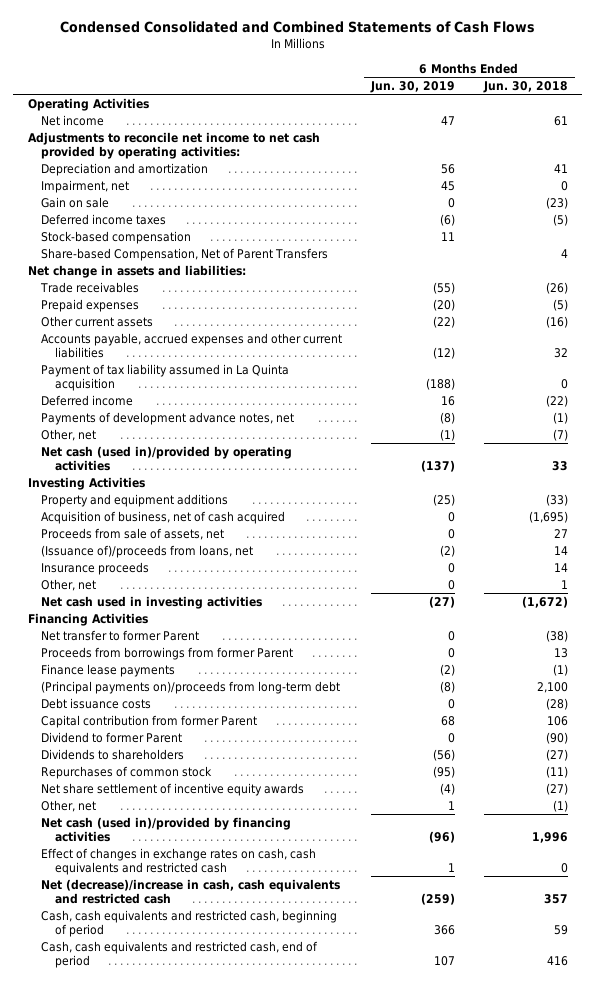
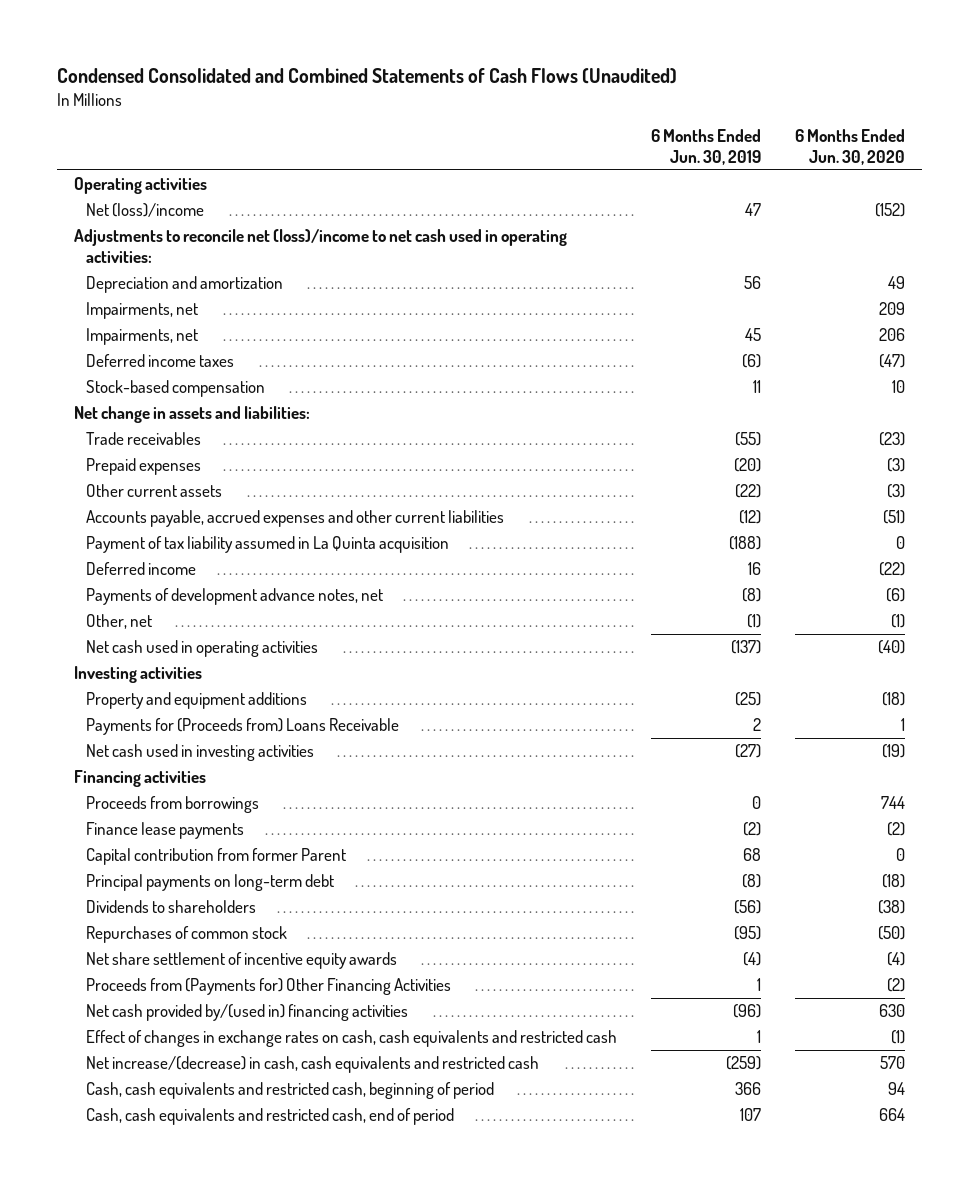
- Condensed Consolidated and Combined Statements of Cash Flows
+ Condensed Consolidated and Combined Statements of Cash Flows (Unaudited)
- | 6 Months Ended Jun. 30, 2019 | 6 Months Ended Jun. 30, 2018
+ | 6 Months Ended Jun. 30, 2019 | 6 Months Ended Jun. 30, 2020
- Operating Activities
- Net income | 47 | 61
- Adjustments to reconcile net income to net cash provided by operating activities:
+ Operating activities
+ Net (loss)/income | 47 | (152)
+ Adjustments to reconcile net (loss)/income to net cash used in operating activities:
- Impairment, net | 45 | 0
- Gain on sale | 0 | (23)
+ Impairments, net | | 209
+ Impairments, net | 45 | 206
- Share-based Compensation, Net of Parent Transfers | | 4
- Net cash (used in)/provided by operating activities | (137) | 33
- Investing Activities
+ Net cash used in operating activities | (137) | (40)
+ Investing activities
- Acquisition of business, net of cash acquired | 0 | (1,695)
- Proceeds from sale of assets, net | 0 | 27
- (Issuance of)/proceeds from loans, net | (2) | 14
- Insurance proceeds | 0 | 14
- Other, net | 0 | 1
+ Payments for (Proceeds from) Loans Receivable | 2 | 1
- Financing Activities
- Net transfer to former Parent | 0 | (38)
- Proceeds from borrowings from former Parent | 0 | 13
+ Financing activities
+ Proceeds from borrowings | 0 | 744
- (Principal payments on)/proceeds from long-term debt | (8) | 2,100
- Debt issuance costs | 0 | (28)
- Dividend to former Parent | 0 | (90)
+ Principal payments on long-term debt | (8) | (18)
- Other, net | 1 | (1)
- Net cash (used in)/provided by financing activities | (96) | 1,996
+ Proceeds from (Payments for) Other Financing Activities | 1 | (2)
+ Net cash provided by/(used in) financing activities | (96) | 630
- Net (decrease)/increase in cash, cash equivalents and restricted cash | (259) | 357
+ Net increase/(decrease) in cash, cash equivalents and restricted cash | (259) | 570

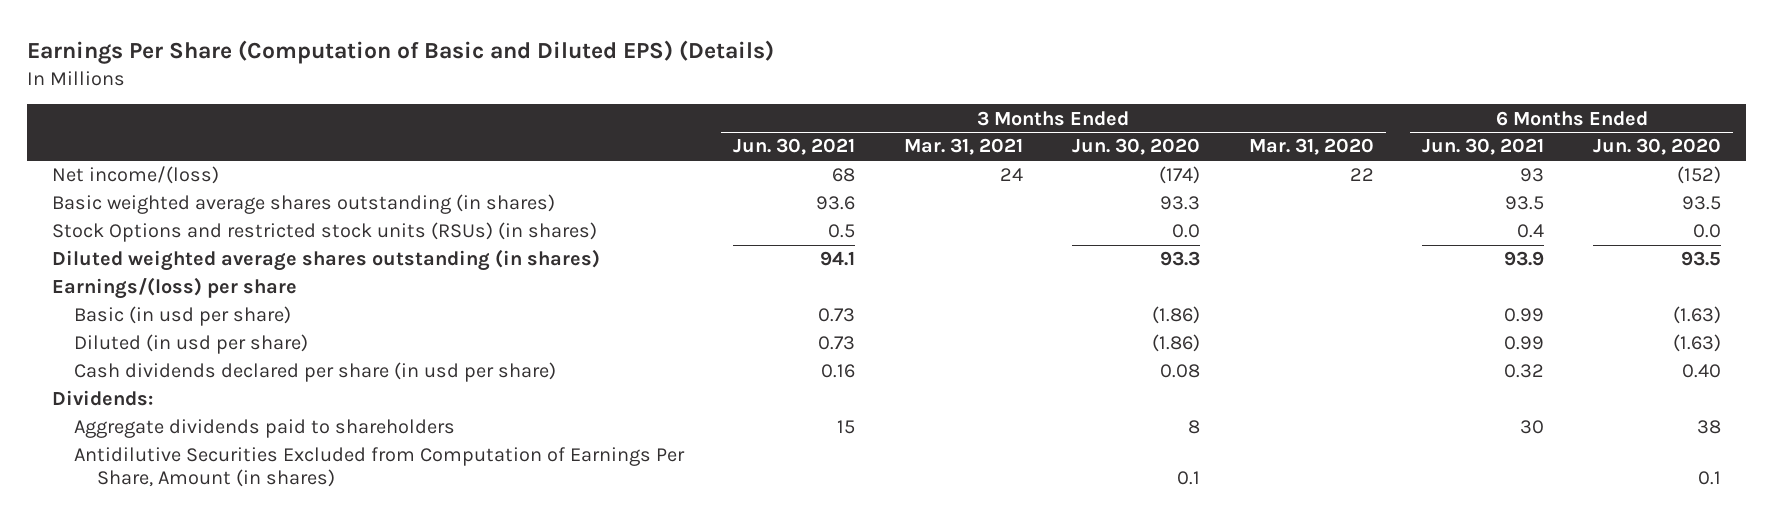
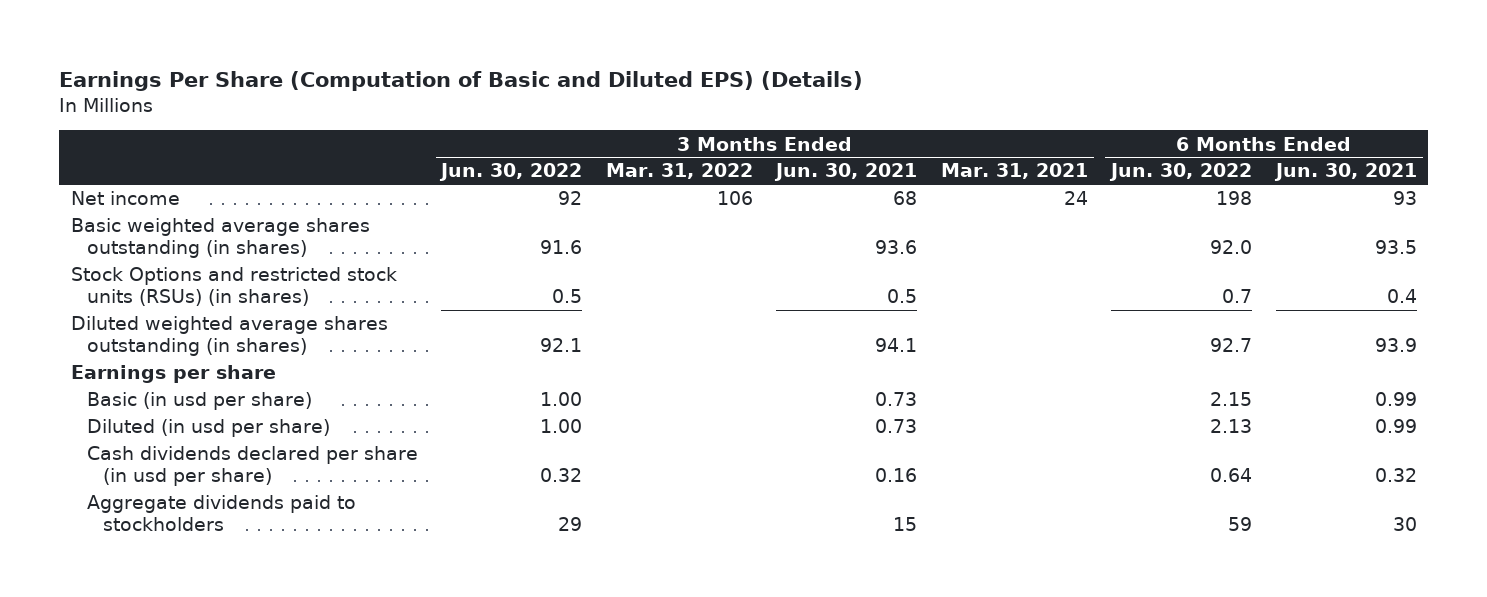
- | 3 Months Ended Jun. 30, 2021 | 3 Months Ended Mar. 31, 2021 | 3 Months Ended Jun. 30, 2020 | 3 Months Ended Mar. 31, 2020 | 6 Months Ended Jun. 30, 2021 | 6 Months Ended Jun. 30, 2020
+ | 3 Months Ended Jun. 30, 2022 | 3 Months Ended Mar. 31, 2022 | 3 Months Ended Jun. 30, 2021 | 3 Months Ended Mar. 31, 2021 | 6 Months Ended Jun. 30, 2022 | 6 Months Ended Jun. 30, 2021
- Net income/(loss) | 68 | 24 | (174) | 22 | 93 | (152)
+ Net income | 92 | 106 | 68 | 24 | 198 | 93
- Earnings/(loss) per share
+ Earnings per share
- Dividends:
- Aggregate dividends paid to shareholders | 15 | | 8 | | 30 | 38
- Antidilutive Securities Excluded from Computation of Earnings Per Share, Amount (in shares) | | | 0.1 | | | 0.1
+ Aggregate dividends paid to stockholders | 29 | | 15 | | 59 | 30

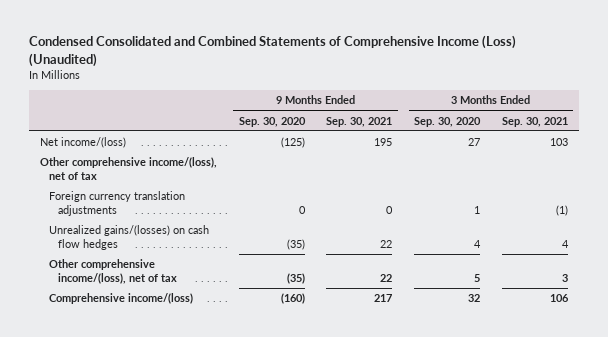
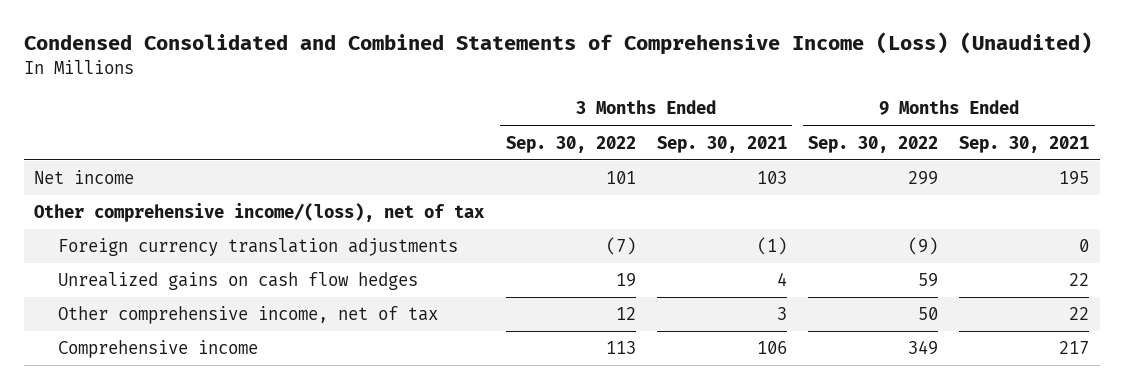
- | 9 Months Ended Sep. 30, 2020 | 9 Months Ended Sep. 30, 2021 | 3 Months Ended Sep. 30, 2020 | 3 Months Ended Sep. 30, 2021
+ | 3 Months Ended Sep. 30, 2022 | 3 Months Ended Sep. 30, 2021 | 9 Months Ended Sep. 30, 2022 | 9 Months Ended Sep. 30, 2021
- Net income/(loss) | (125) | 195 | 27 | 103
+ Net income | 101 | 103 | 299 | 195
- Unrealized gains/(losses) on cash flow hedges | (35) | 22 | 4 | 4
- Other comprehensive income/(loss), net of tax | (35) | 22 | 5 | 3
- Comprehensive income/(loss) | (160) | 217 | 32 | 106
+ Unrealized gains on cash flow hedges | 19 | 4 | 59 | 22
+ Other comprehensive income, net of tax | 12 | 3 | 50 | 22
+ Comprehensive income | 113 | 106 | 349 | 217

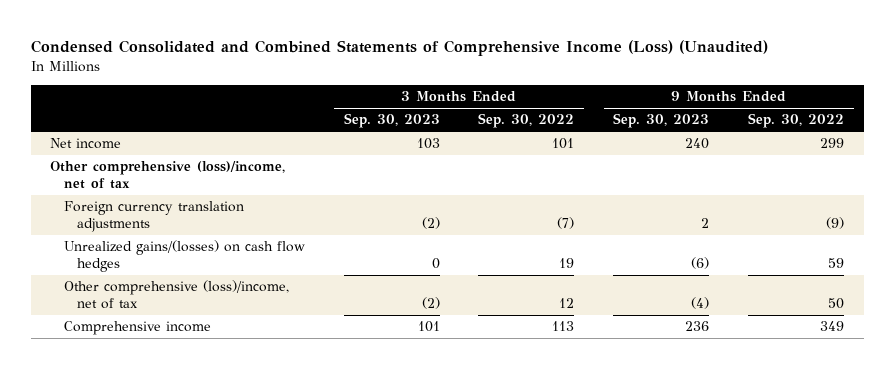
- | 3 Months Ended Sep. 30, 2022 | 3 Months Ended Sep. 30, 2021 | 9 Months Ended Sep. 30, 2022 | 9 Months Ended Sep. 30, 2021
+ | 3 Months Ended Sep. 30, 2023 | 3 Months Ended Sep. 30, 2022 | 9 Months Ended Sep. 30, 2023 | 9 Months Ended Sep. 30, 2022
- Other comprehensive income/(loss), net of tax
+ Other comprehensive (loss)/income, net of tax
- Unrealized gains on cash flow hedges | 19 | 4 | 59 | 22
- Other comprehensive income, net of tax | 12 | 3 | 50 | 22
+ Unrealized gains/(losses) on cash flow hedges | 0 | 19 | (6) | 59
+ Other comprehensive (loss)/income, net of tax | (2) | 12 | (4) | 50

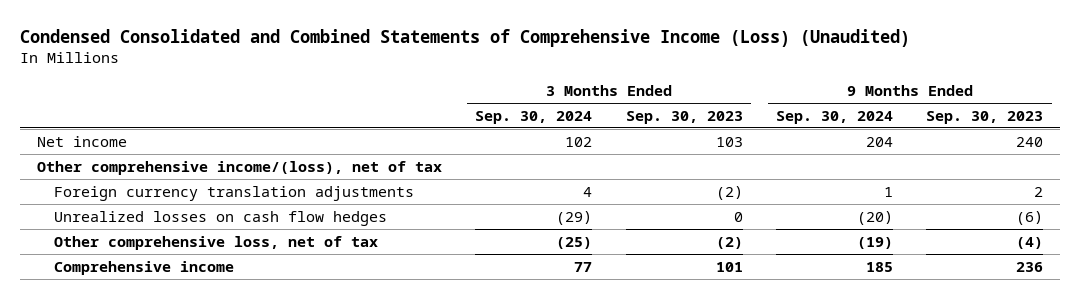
- | 3 Months Ended Sep. 30, 2023 | 3 Months Ended Sep. 30, 2022 | 9 Months Ended Sep. 30, 2023 | 9 Months Ended Sep. 30, 2022
+ | 3 Months Ended Sep. 30, 2024 | 3 Months Ended Sep. 30, 2023 | 9 Months Ended Sep. 30, 2024 | 9 Months Ended Sep. 30, 2023
- Other comprehensive (loss)/income, net of tax
+ Other comprehensive income/(loss), net of tax
- Unrealized gains/(losses) on cash flow hedges | 0 | 19 | (6) | 59
- Other comprehensive (loss)/income, net of tax | (2) | 12 | (4) | 50
+ Unrealized losses on cash flow hedges | (29) | 0 | (20) | (6)
+ Other comprehensive loss, net of tax | (25) | (2) | (19) | (4)

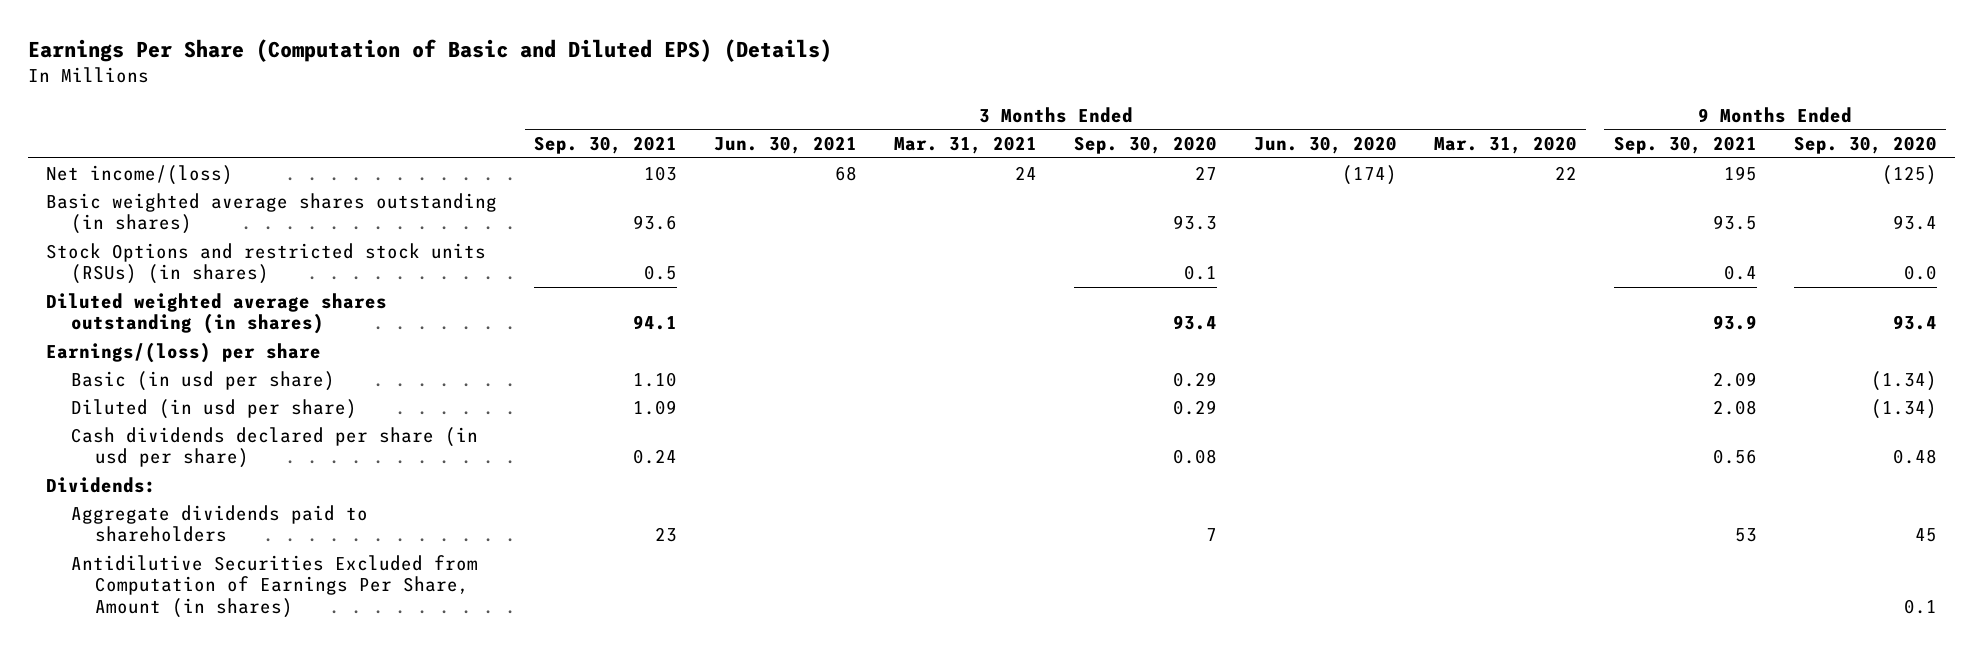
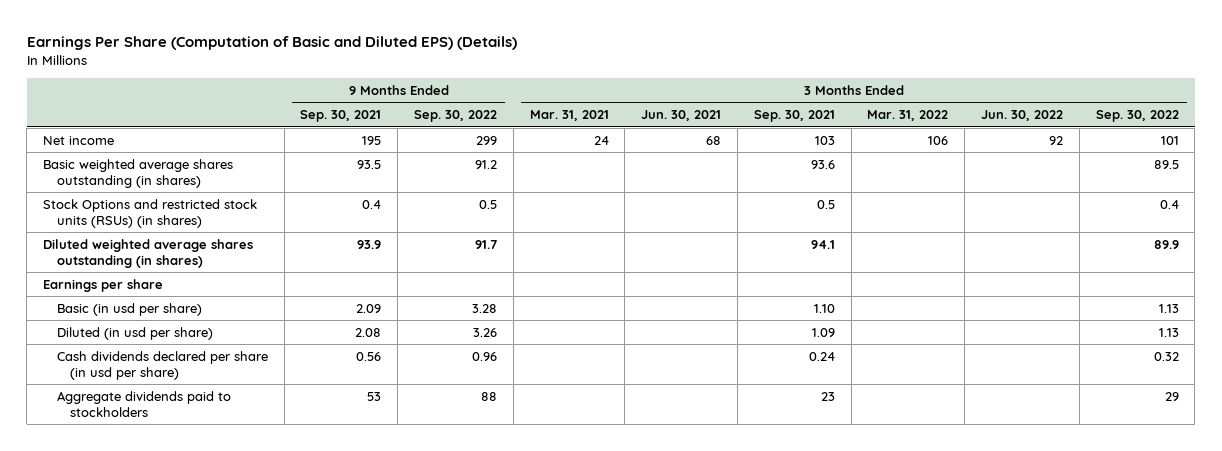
- | 3 Months Ended Sep. 30, 2021 | 3 Months Ended Jun. 30, 2021 | 3 Months Ended Mar. 31, 2021 | 3 Months Ended Sep. 30, 2020 | 3 Months Ended Jun. 30, 2020 | 3 Months Ended Mar. 31, 2020 | 9 Months Ended Sep. 30, 2021 | 9 Months Ended Sep. 30, 2020
+ | 9 Months Ended Sep. 30, 2021 | 9 Months Ended Sep. 30, 2022 | 3 Months Ended Mar. 31, 2021 | 3 Months Ended Jun. 30, 2021 | 3 Months Ended Sep. 30, 2021 | 3 Months Ended Mar. 31, 2022 | 3 Months Ended Jun. 30, 2022 | 3 Months Ended Sep. 30, 2022
- Net income/(loss) | 103 | 68 | 24 | 27 | (174) | 22 | 195 | (125)
+ Net income | 195 | 299 | 24 | 68 | 103 | 106 | 92 | 101
- Earnings/(loss) per share
+ Earnings per share
- Dividends:
- Aggregate dividends paid to shareholders | 23 | | | 7 | | | 53 | 45
- Antidilutive Securities Excluded from Computation of Earnings Per Share, Amount (in shares) | | | | | | | | 0.1
+ Aggregate dividends paid to stockholders | 53 | 88 | | | 23 | | | 29

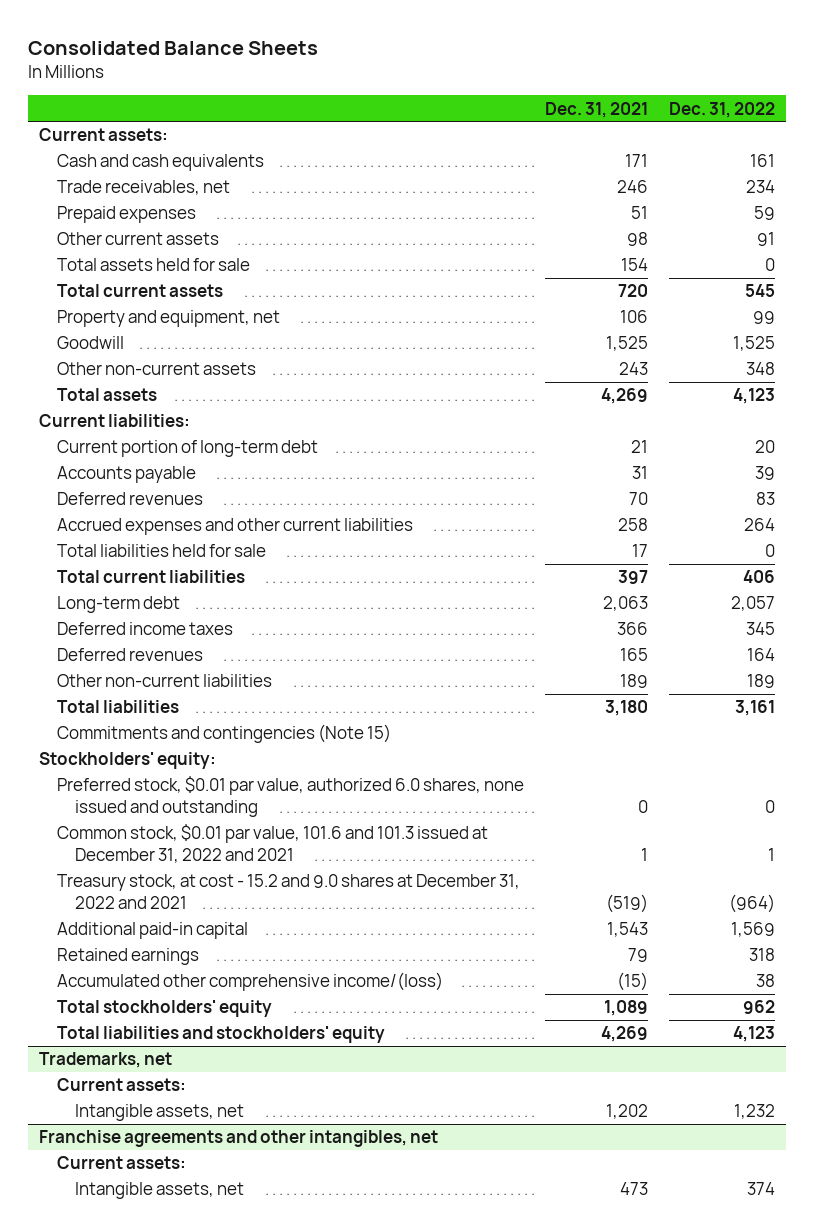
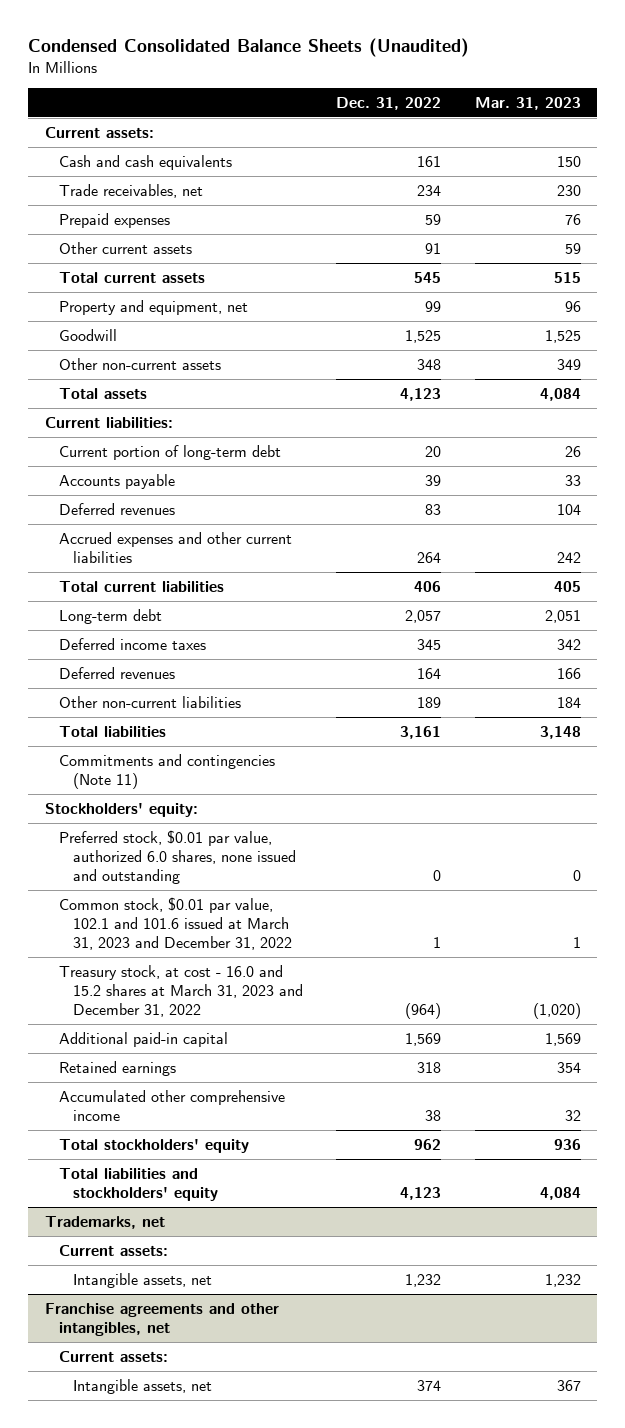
- Consolidated Balance Sheets
+ Condensed Consolidated Balance Sheets (Unaudited)
- | Dec. 31, 2021 | Dec. 31, 2022
+ | Dec. 31, 2022 | Mar. 31, 2023
- Total assets held for sale | 154 | 0
- Total liabilities held for sale | 17 | 0
- Commitments and contingencies (Note 15)
+ Commitments and contingencies (Note 11)
- Common stock, $0.01 par value, 101.6 and 101.3 issued at December 31, 2022 and 2021 | 1 | 1
- Treasury stock, at cost - 15.2 and 9.0 shares at December 31, 2022 and 2021 | (519) | (964)
+ Common stock, $0.01 par value, 102.1 and 101.6 issued at March 31, 2023 and December 31, 2022 | 1 | 1
+ Treasury stock, at cost - 16.0 and 15.2 shares at March 31, 2023 and December 31, 2022 | (964) | (1,020)
- Accumulated other comprehensive income/(loss) | (15) | 38
+ Accumulated other comprehensive income | 38 | 32

